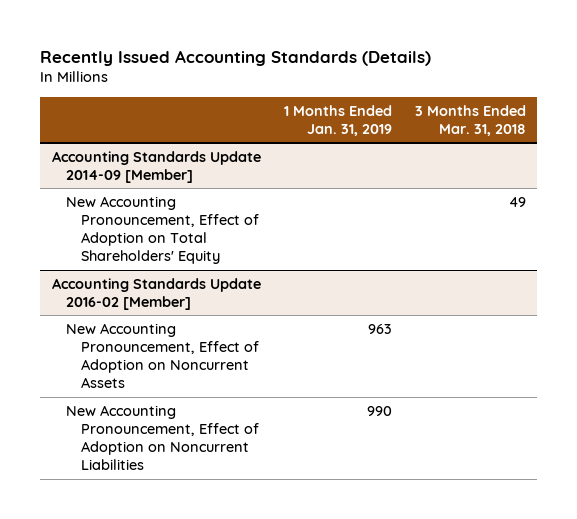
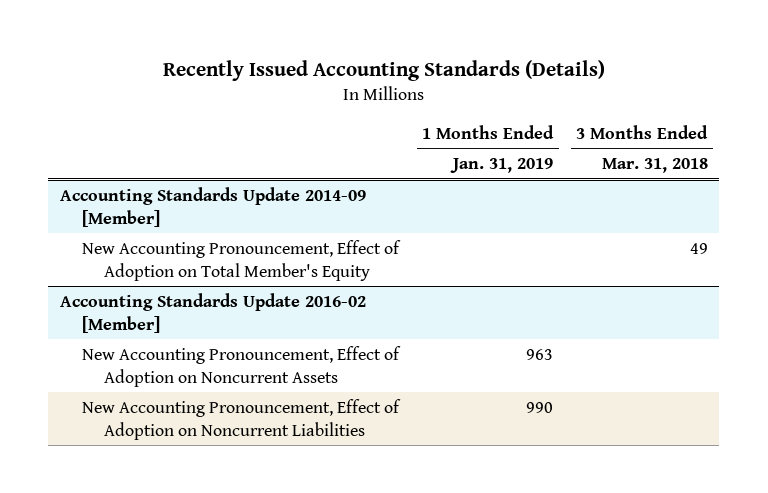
@ Accounting Standards Update 2014-09 [Member]
- New Accounting Pronouncement, Effect of Adoption on Total Shareholders' Equity | | 49
+ New Accounting Pronouncement, Effect of Adoption on Total Member's Equity | | 49

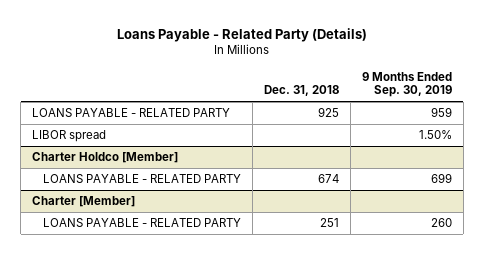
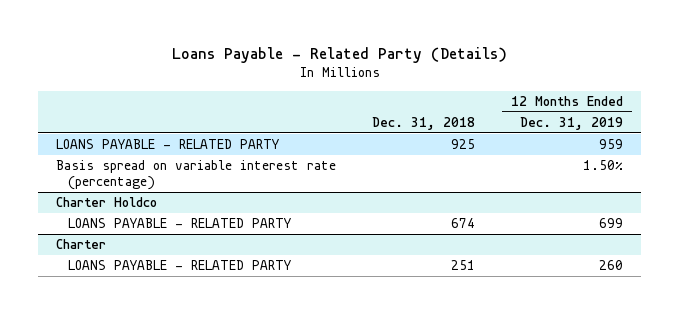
- | Dec. 31, 2018 | 9 Months Ended Sep. 30, 2019
+ | Dec. 31, 2018 | 12 Months Ended Dec. 31, 2019
- LIBOR spread | | 1.50%
- Charter Holdco [Member]
+ Basis spread on variable interest rate (percentage) | | 1.50%
+ Charter Holdco
- Charter [Member]
+ Charter

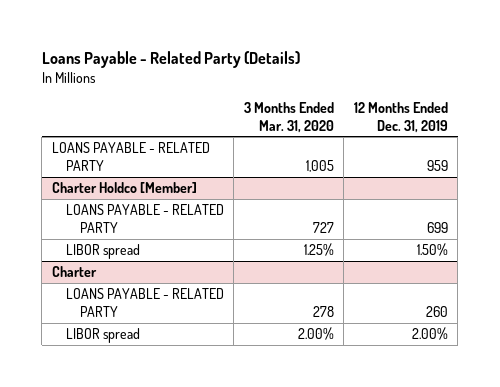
- | Dec. 31, 2018 | 12 Months Ended Dec. 31, 2019
+ | 3 Months Ended Mar. 31, 2020 | 12 Months Ended Dec. 31, 2019
- Basis spread on variable interest rate (percentage) | | 1.50%
- Charter Holdco
+ Charter Holdco [Member]
+ LIBOR spread | 1.25% | 1.50%
@ Charter
+ LIBOR spread | 2.00% | 2.00%

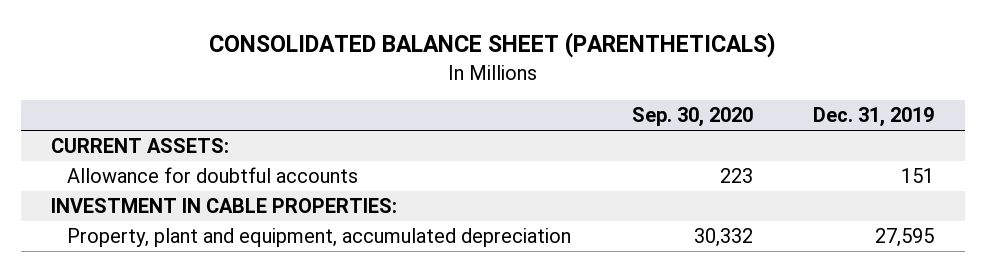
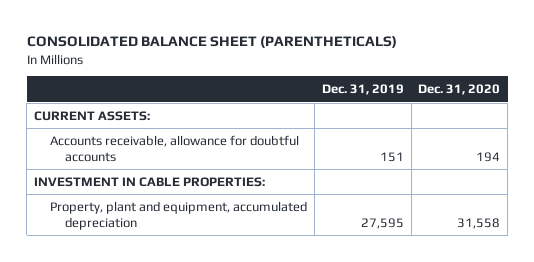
- | Sep. 30, 2020 | Dec. 31, 2019
+ | Dec. 31, 2019 | Dec. 31, 2020
- Allowance for doubtful accounts | 223 | 151
+ Accounts receivable, allowance for doubtful accounts | 151 | 194

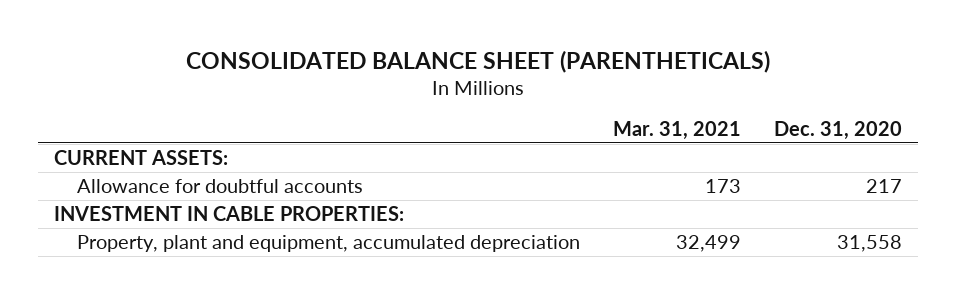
- | Dec. 31, 2019 | Dec. 31, 2020
+ | Mar. 31, 2021 | Dec. 31, 2020
- Accounts receivable, allowance for doubtful accounts | 151 | 194
+ Allowance for doubtful accounts | 173 | 217

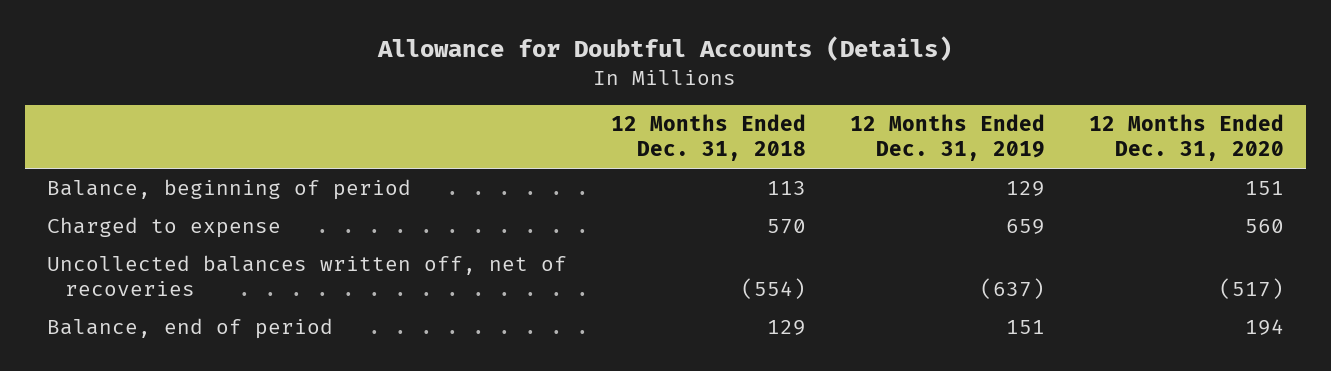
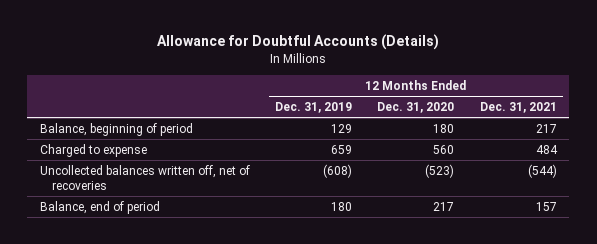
- | 12 Months Ended Dec. 31, 2018 | 12 Months Ended Dec. 31, 2019 | 12 Months Ended Dec. 31, 2020
+ | 12 Months Ended Dec. 31, 2019 | 12 Months Ended Dec. 31, 2020 | 12 Months Ended Dec. 31, 2021
- Balance, beginning of period | 113 | 129 | 151
+ Balance, beginning of period | 129 | 180 | 217
- Uncollected balances written off, net of recoveries | (554) | (637) | (517)
- Balance, end of period | 129 | 151 | 194
+ Uncollected balances written off, net of recoveries | (608) | (523) | (544)
+ Balance, end of period | 180 | 217 | 157

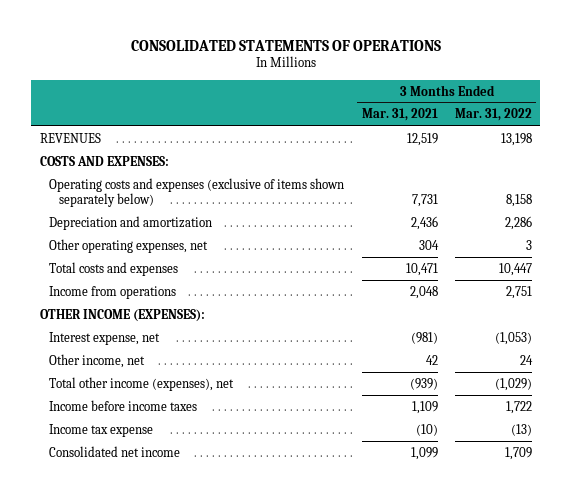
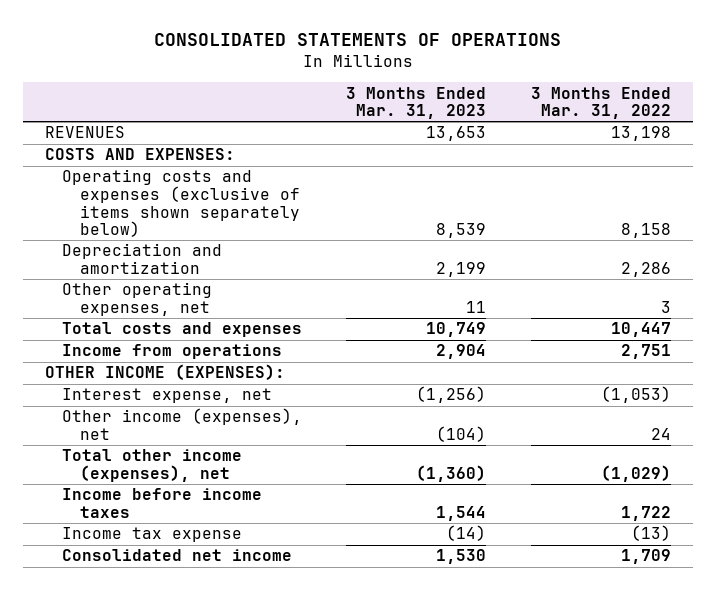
- | 3 Months Ended Mar. 31, 2021 | 3 Months Ended Mar. 31, 2022
+ | 3 Months Ended Mar. 31, 2023 | 3 Months Ended Mar. 31, 2022
- Other income, net | 42 | 24
+ Other income (expenses), net | (104) | 24

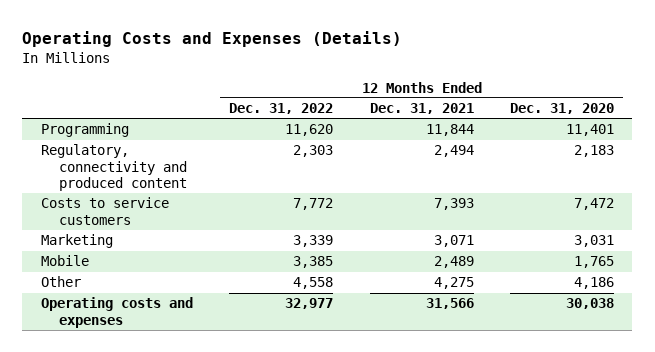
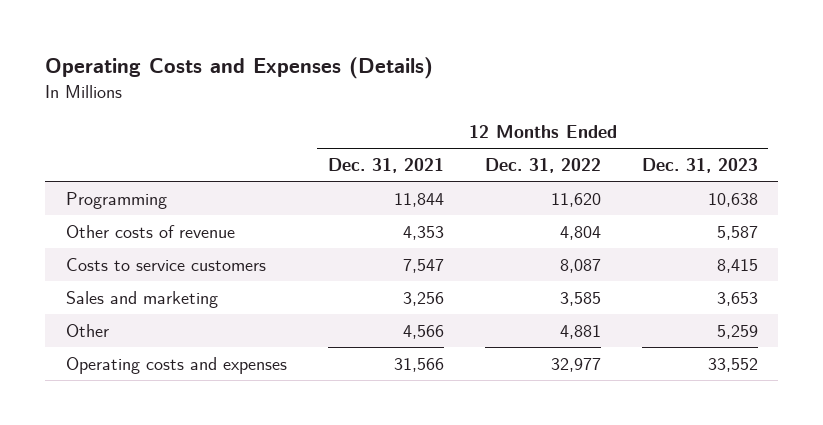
- | 12 Months Ended Dec. 31, 2022 | 12 Months Ended Dec. 31, 2021 | 12 Months Ended Dec. 31, 2020
+ | 12 Months Ended Dec. 31, 2021 | 12 Months Ended Dec. 31, 2022 | 12 Months Ended Dec. 31, 2023
- Regulatory, connectivity and produced content | 2,303 | 2,494 | 2,183
- Costs to service customers | 7,772 | 7,393 | 7,472
- Marketing | 3,339 | 3,071 | 3,031
- Mobile | 3,385 | 2,489 | 1,765
- Other | 4,558 | 4,275 | 4,186
+ Other costs of revenue | 4,353 | 4,804 | 5,587
+ Costs to service customers | 7,547 | 8,087 | 8,415
+ Sales and marketing | 3,256 | 3,585 | 3,653
+ Other | 4,566 | 4,881 | 5,259

